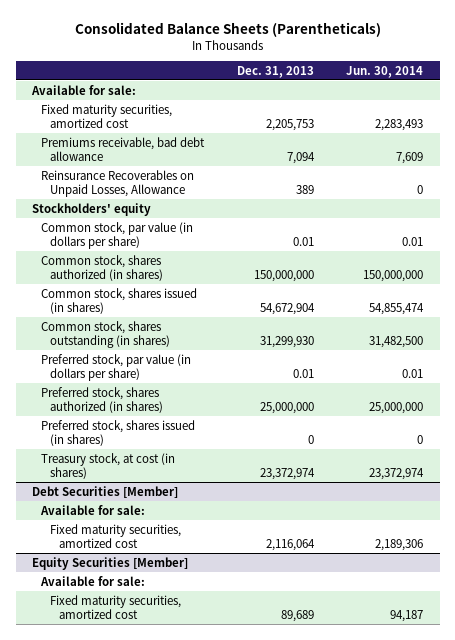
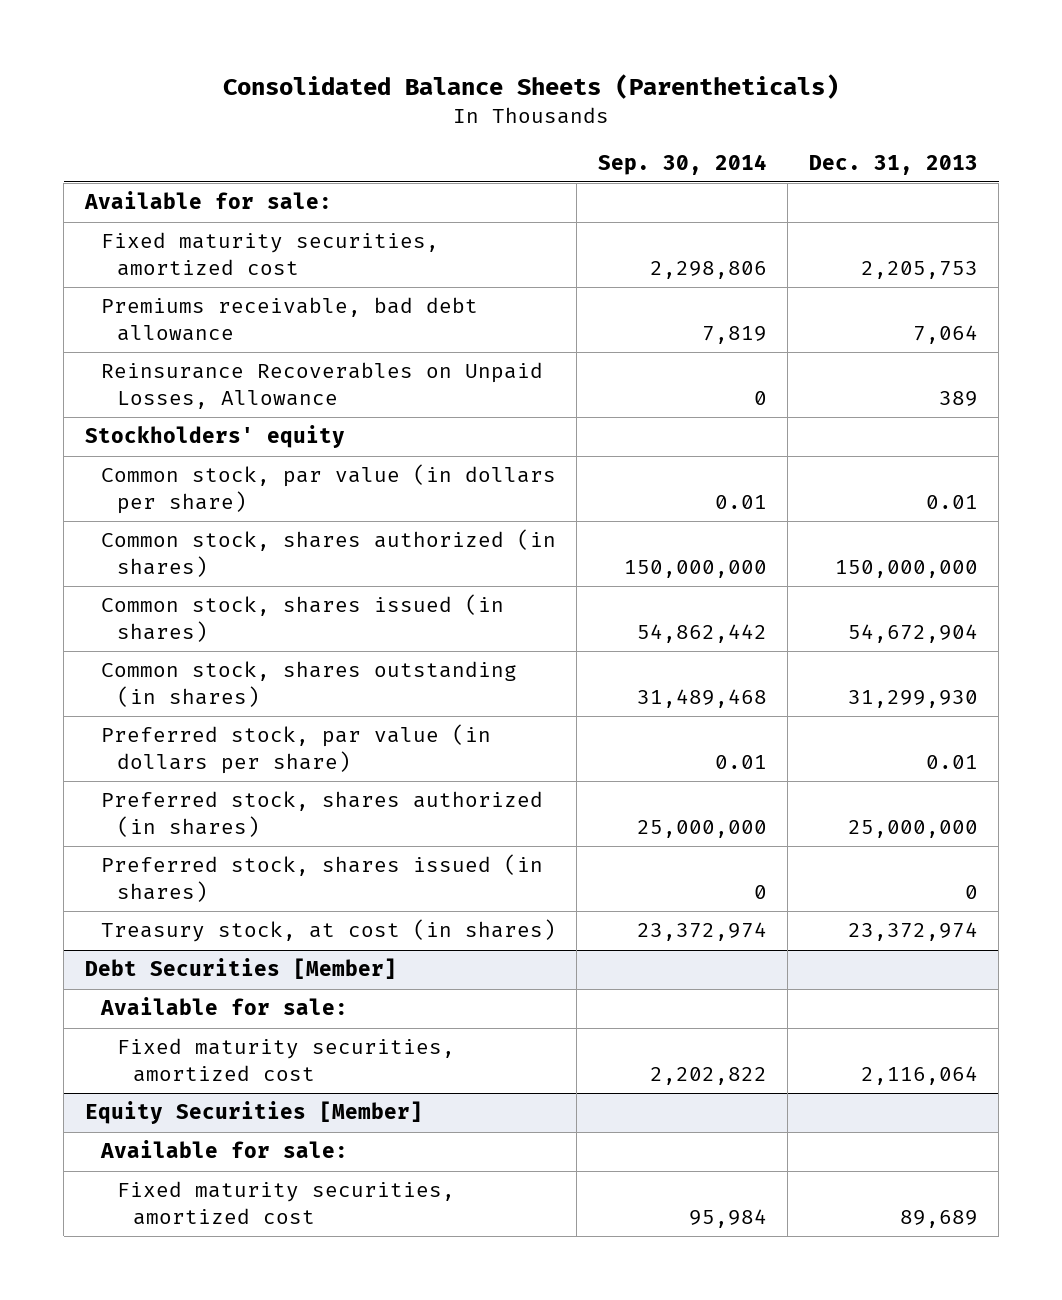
- | Dec. 31, 2013 | Jun. 30, 2014
+ | Sep. 30, 2014 | Dec. 31, 2013
- Premiums receivable, bad debt allowance | 7,094 | 7,609
+ Premiums receivable, bad debt allowance | 7,819 | 7,064

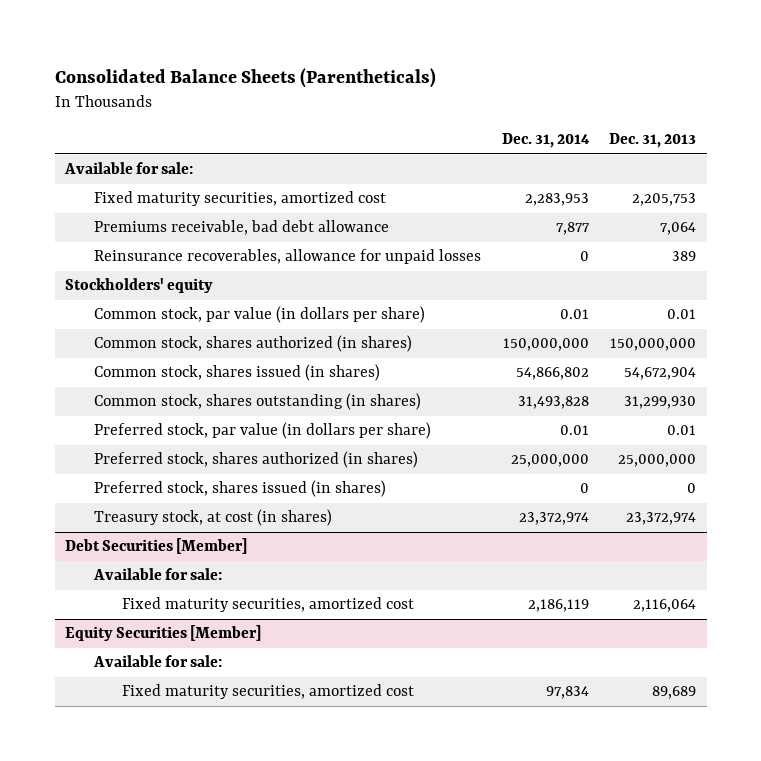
- | Sep. 30, 2014 | Dec. 31, 2013
+ | Dec. 31, 2014 | Dec. 31, 2013
- Reinsurance Recoverables on Unpaid Losses, Allowance | 0 | 389
+ Reinsurance recoverables, allowance for unpaid losses | 0 | 389

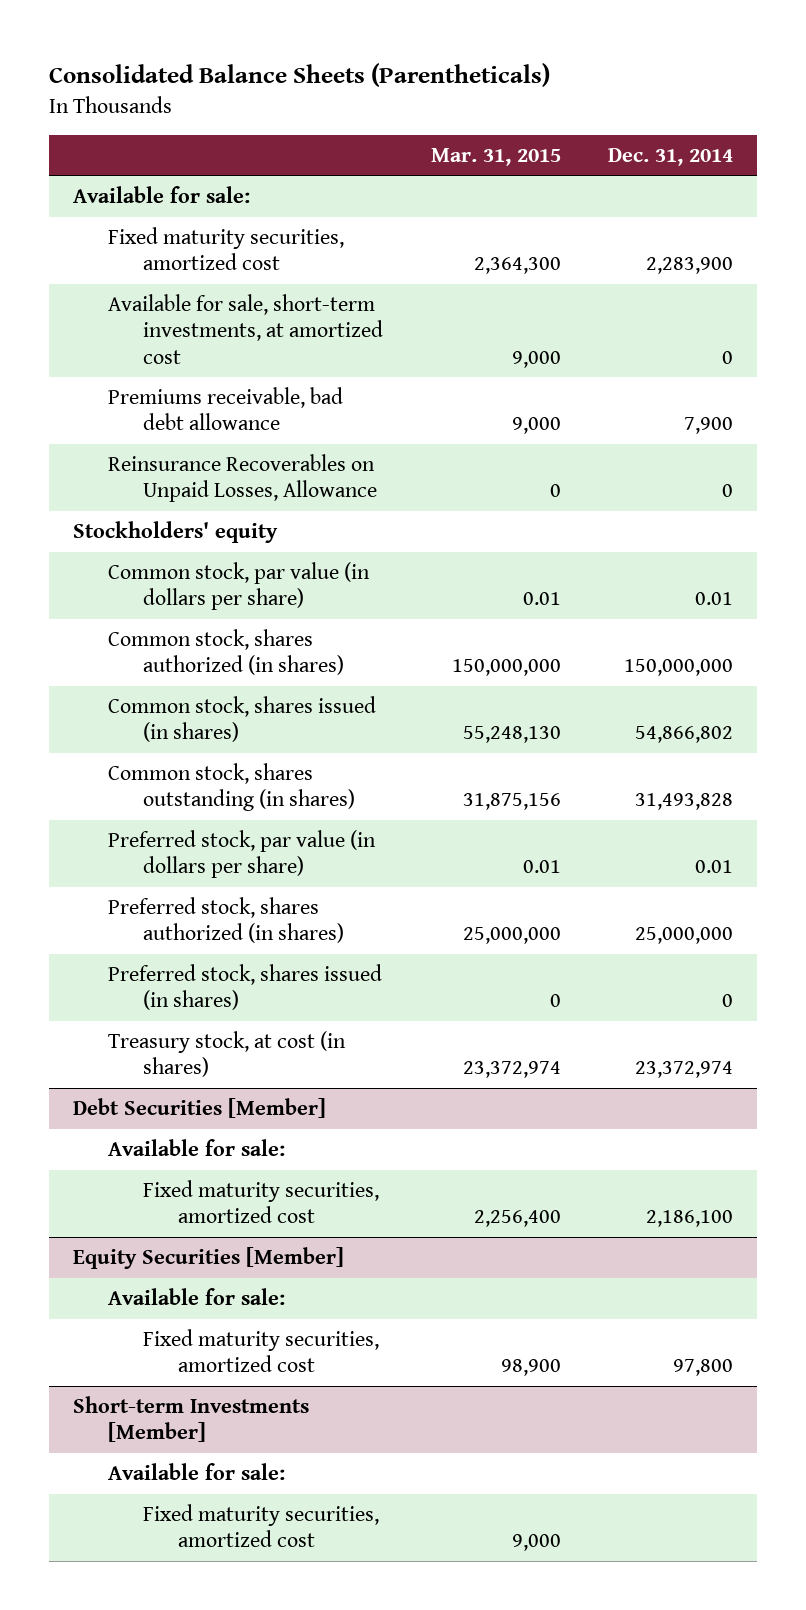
- | Dec. 31, 2014 | Dec. 31, 2013
+ | Mar. 31, 2015 | Dec. 31, 2014
- Fixed maturity securities, amortized cost | 2,283,953 | 2,205,753
- Premiums receivable, bad debt allowance | 7,877 | 7,064
- Reinsurance recoverables, allowance for unpaid losses | 0 | 389
+ Fixed maturity securities, amortized cost | 2,364,300 | 2,283,900
+ Available for sale, short-term investments, at amortized cost | 9,000 | 0
+ Premiums receivable, bad debt allowance | 9,000 | 7,900
+ Reinsurance Recoverables on Unpaid Losses, Allowance | 0 | 0
@ Debt Securities [Member]
- Fixed maturity securities, amortized cost | 2,186,119 | 2,116,064
+ Fixed maturity securities, amortized cost | 2,256,400 | 2,186,100
@ Equity Securities [Member]
- Fixed maturity securities, amortized cost | 97,834 | 89,689
+ Fixed maturity securities, amortized cost | 98,900 | 97,800
+ Short-term Investments [Member]
+ Available for sale:
+ Fixed maturity securities, amortized cost | 9,000 |

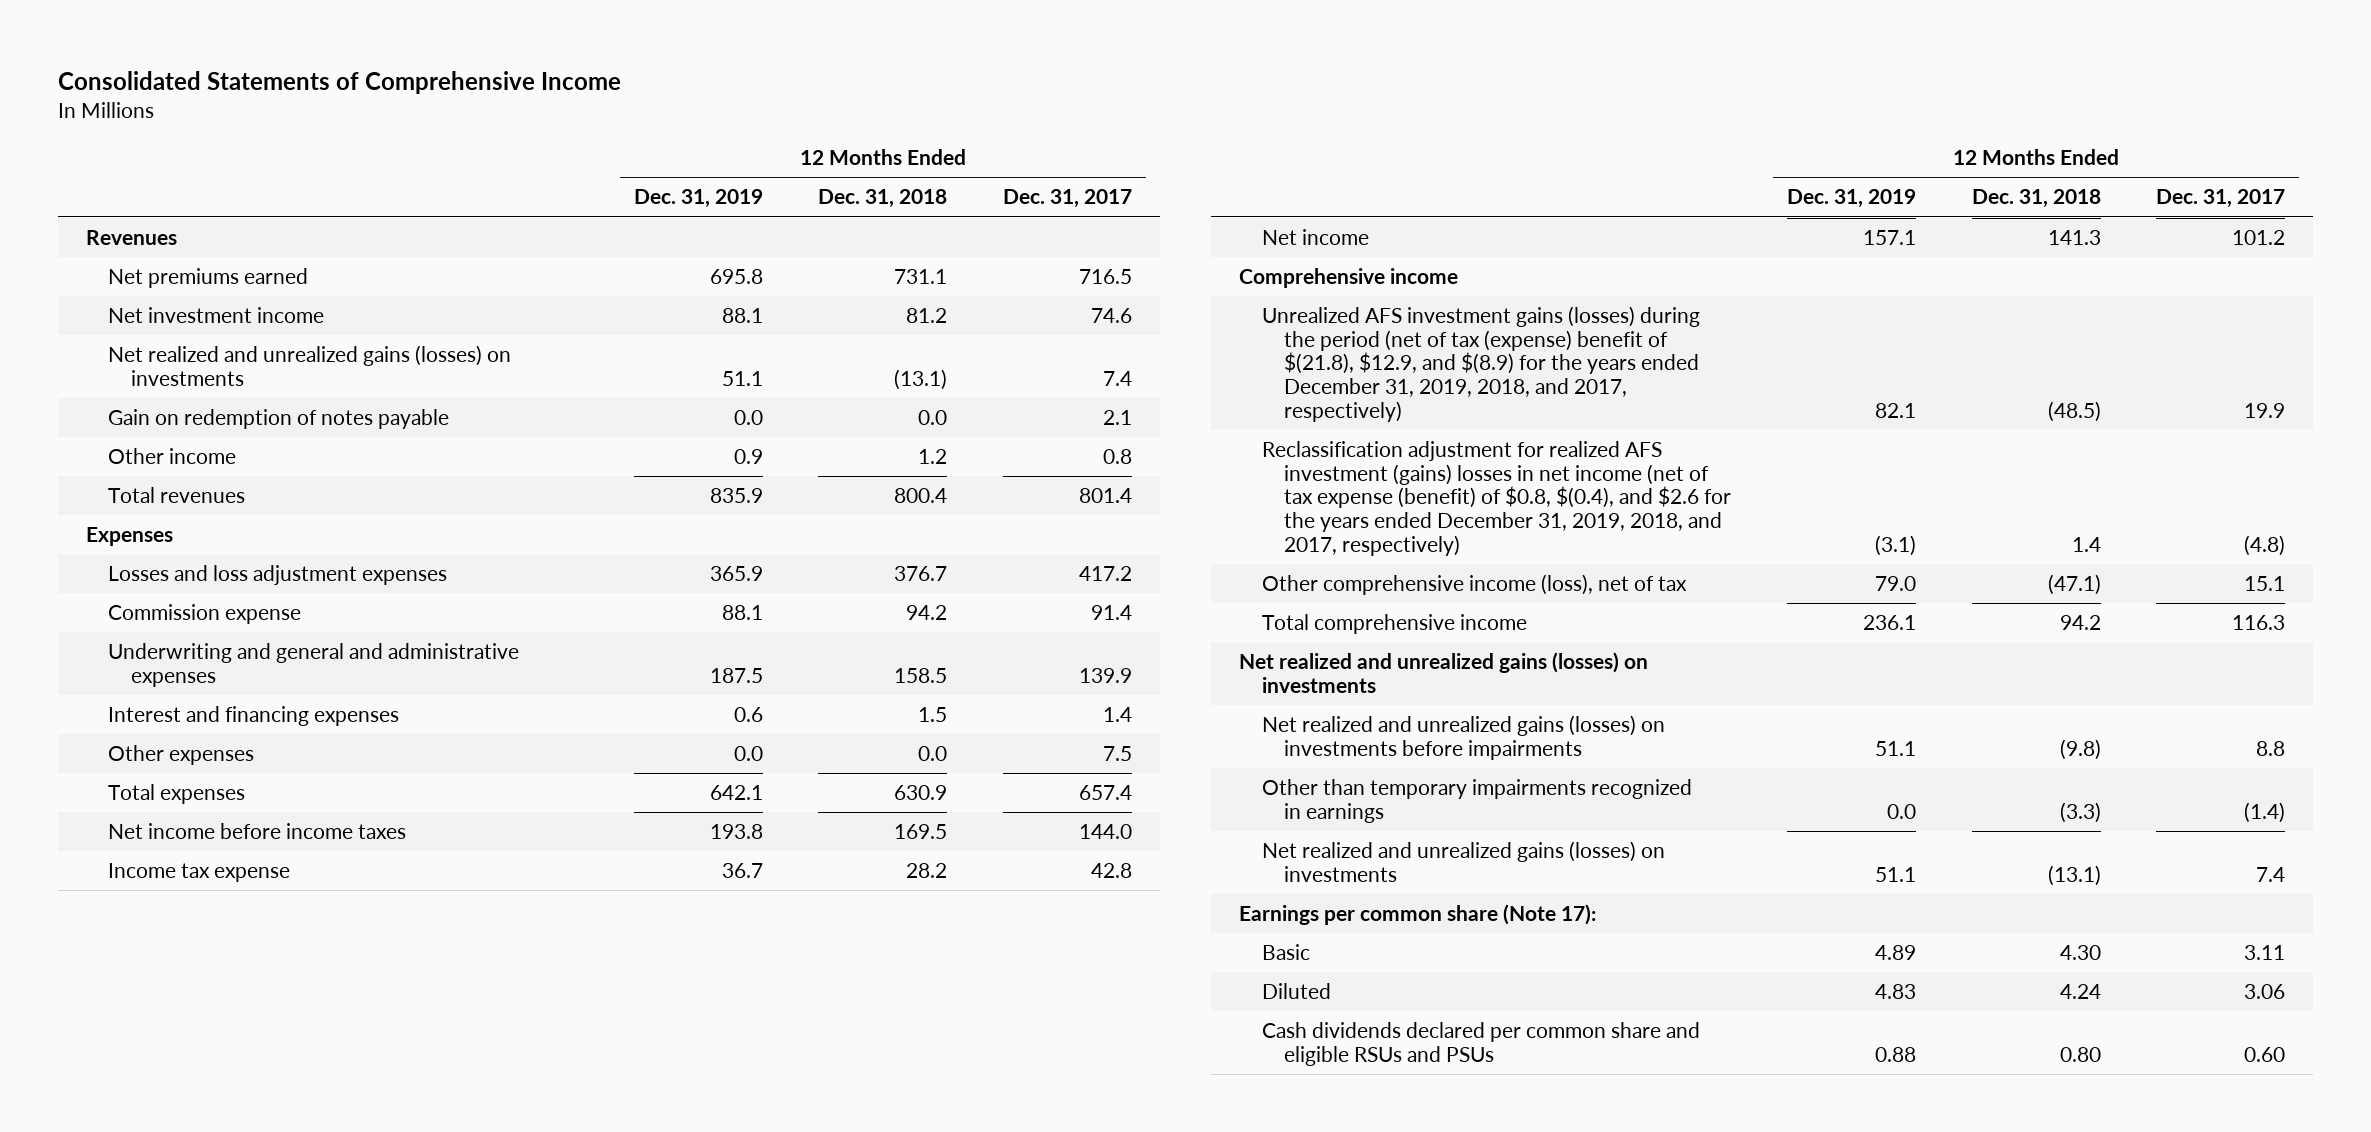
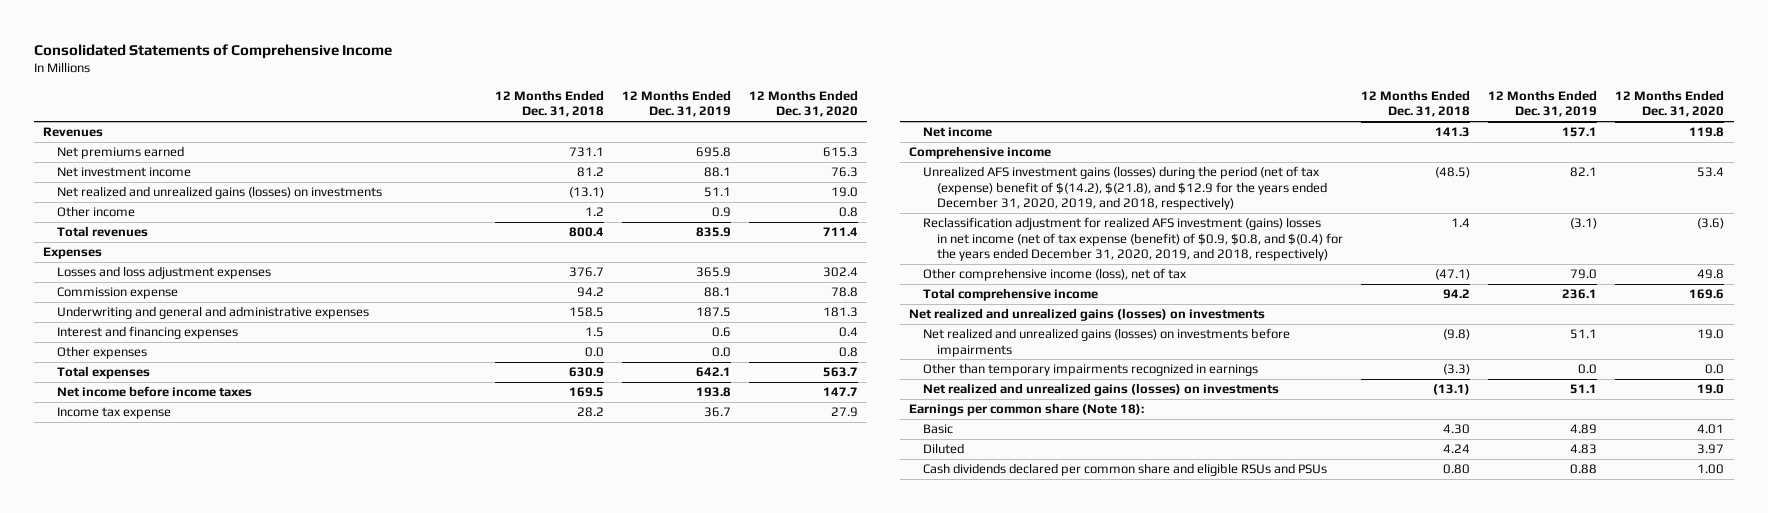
- | 12 Months Ended Dec. 31, 2019 | 12 Months Ended Dec. 31, 2018 | 12 Months Ended Dec. 31, 2017
+ | 12 Months Ended Dec. 31, 2018 | 12 Months Ended Dec. 31, 2019 | 12 Months Ended Dec. 31, 2020
- Gain on redemption of notes payable | 0.0 | 0.0 | 2.1
- Unrealized AFS investment gains (losses) during the period (net of tax (expense) benefit of $(21.8), $12.9, and $(8.9) for the years ended December 31, 2019, 2018, and 2017, respectively) | 82.1 | (48.5) | 19.9
- Reclassification adjustment for realized AFS investment (gains) losses in net income (net of tax expense (benefit) of $0.8, $(0.4), and $2.6 for the years ended December 31, 2019, 2018, and 2017, respectively) | (3.1) | 1.4 | (4.8)
+ Unrealized AFS investment gains (losses) during the period (net of tax (expense) benefit of $(14.2), $(21.8), and $12.9 for the years ended December 31, 2020, 2019, and 2018, respectively) | (48.5) | 82.1 | 53.4
+ Reclassification adjustment for realized AFS investment (gains) losses in net income (net of tax expense (benefit) of $0.9, $0.8, and $(0.4) for the years ended December 31, 2020, 2019, and 2018, respectively) | 1.4 | (3.1) | (3.6)
- Earnings per common share (Note 17):
+ Earnings per common share (Note 18):

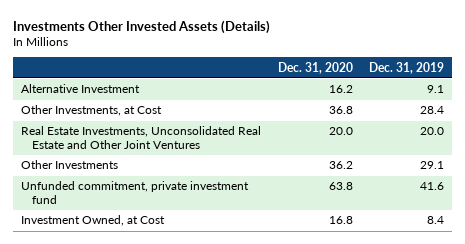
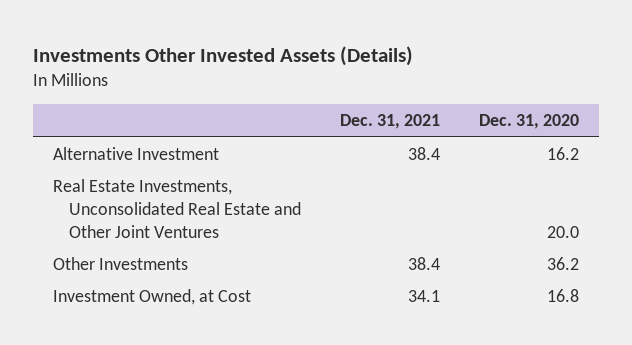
- | Dec. 31, 2020 | Dec. 31, 2019
+ | Dec. 31, 2021 | Dec. 31, 2020
- Other Investments, at Cost | 36.8 | 28.4
- Unfunded commitment, private investment fund | 63.8 | 41.6

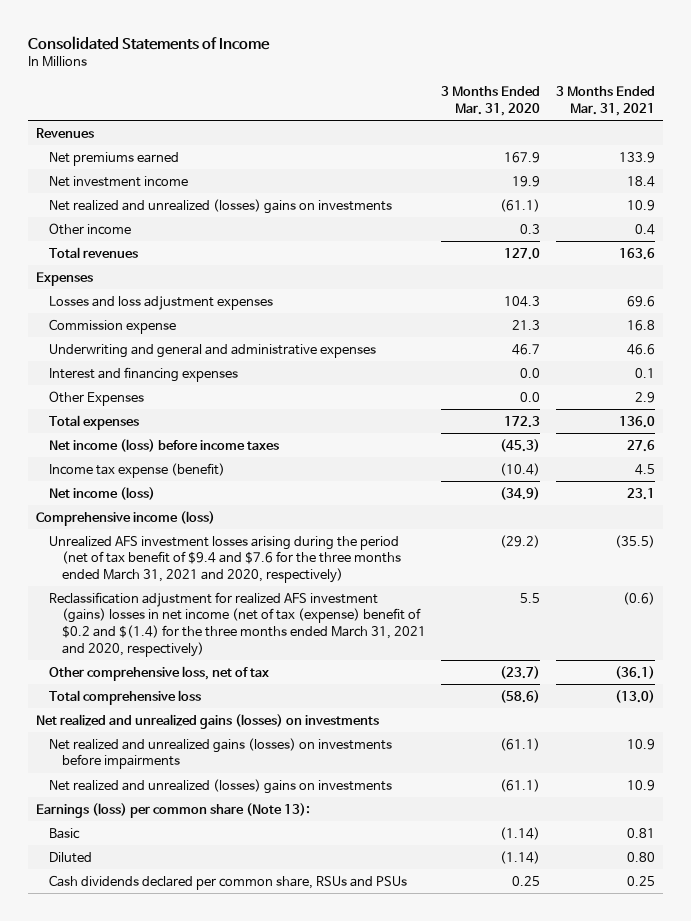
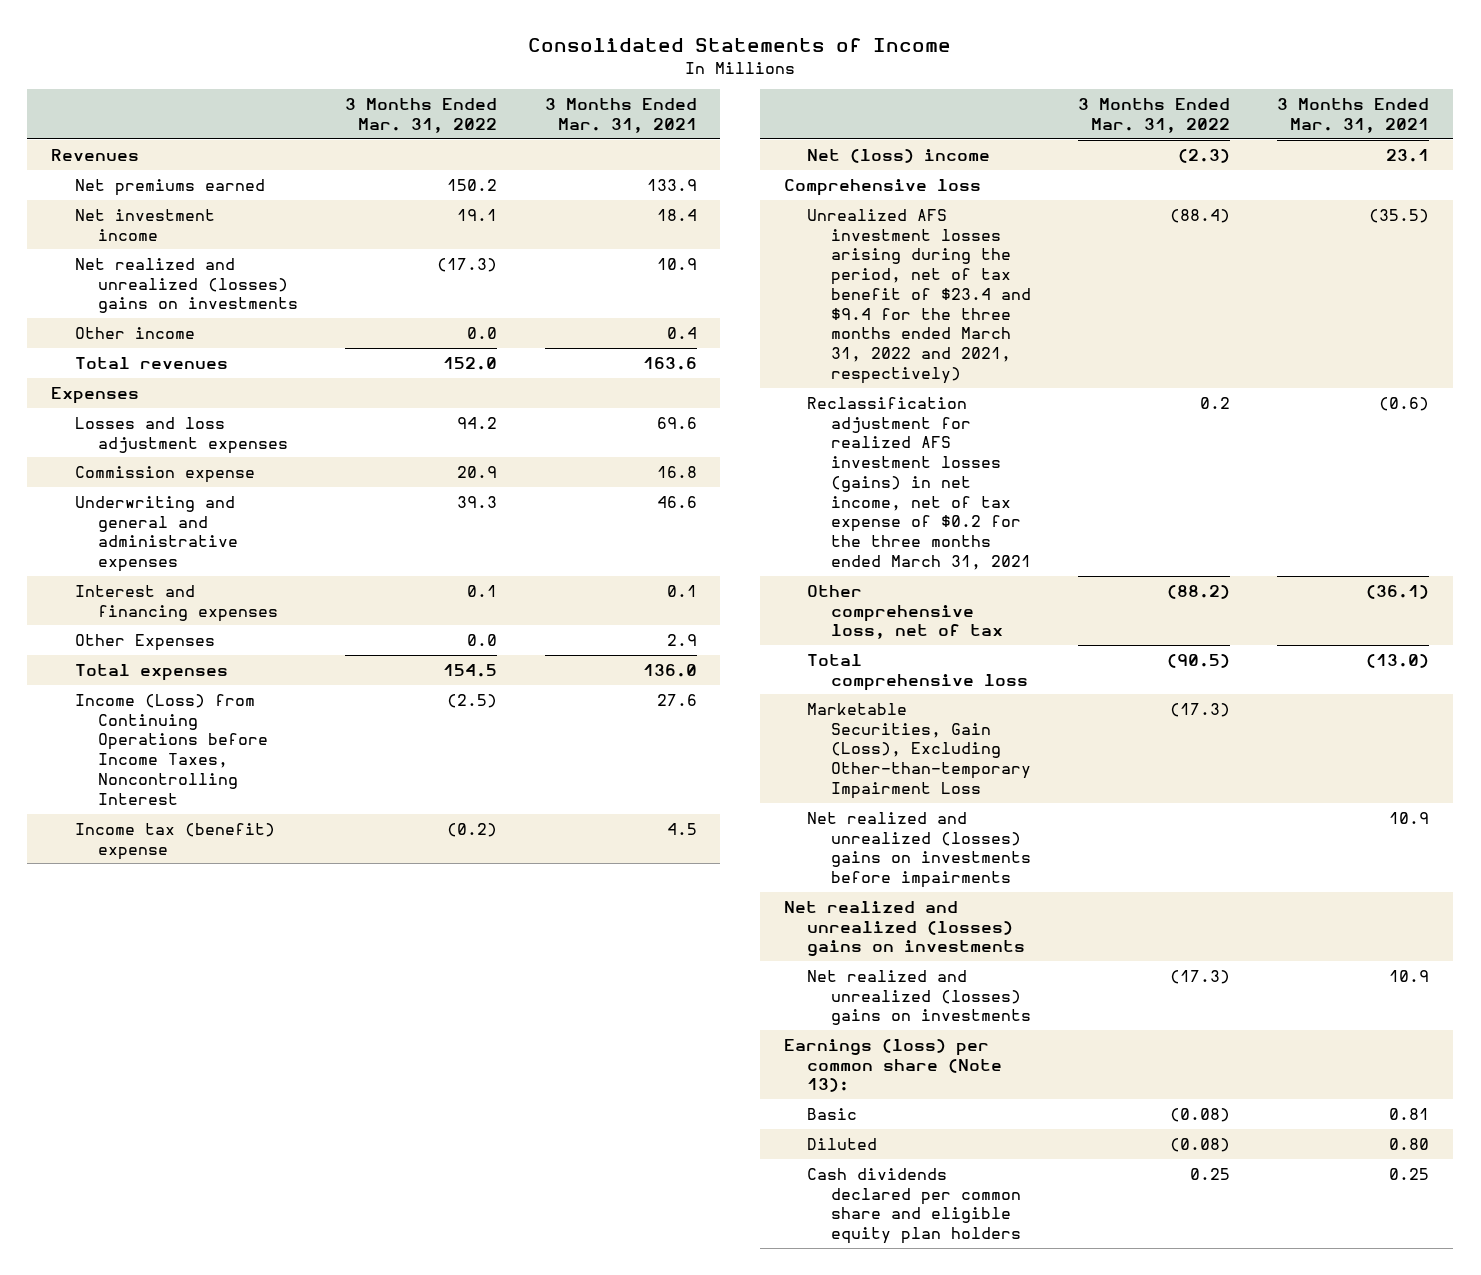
- | 3 Months Ended Mar. 31, 2020 | 3 Months Ended Mar. 31, 2021
+ | 3 Months Ended Mar. 31, 2022 | 3 Months Ended Mar. 31, 2021
- Net income (loss) before income taxes | (45.3) | 27.6
- Income tax expense (benefit) | (10.4) | 4.5
- Net income (loss) | (34.9) | 23.1
- Comprehensive income (loss)
- Unrealized AFS investment losses arising during the period (net of tax benefit of $9.4 and $7.6 for the three months ended March 31, 2021 and 2020, respectively) | (29.2) | (35.5)
- Reclassification adjustment for realized AFS investment (gains) losses in net income (net of tax (expense) benefit of $0.2 and $(1.4) for the three months ended March 31, 2021 and 2020, respectively) | 5.5 | (0.6)
+ Income (Loss) from Continuing Operations before Income Taxes, Noncontrolling Interest | (2.5) | 27.6
+ Income tax (benefit) expense | (0.2) | 4.5
+ Net (loss) income | (2.3) | 23.1
+ Comprehensive loss
+ Unrealized AFS investment losses arising during the period, net of tax benefit of $23.4 and $9.4 for the three months ended March 31, 2022 and 2021, respectively) | (88.4) | (35.5)
+ Reclassification adjustment for realized AFS investment losses (gains) in net income, net of tax expense of $0.2 for the three months ended March 31, 2021 | 0.2 | (0.6)
- Net realized and unrealized gains (losses) on investments
- Net realized and unrealized gains (losses) on investments before impairments | (61.1) | 10.9
+ Marketable Securities, Gain (Loss), Excluding Other-than-temporary Impairment Loss | (17.3) |
+ Net realized and unrealized (losses) gains on investments before impairments | | 10.9
+ Net realized and unrealized (losses) gains on investments
- Cash dividends declared per common share, RSUs and PSUs | 0.25 | 0.25
+ Cash dividends declared per common share and eligible equity plan holders | 0.25 | 0.25

